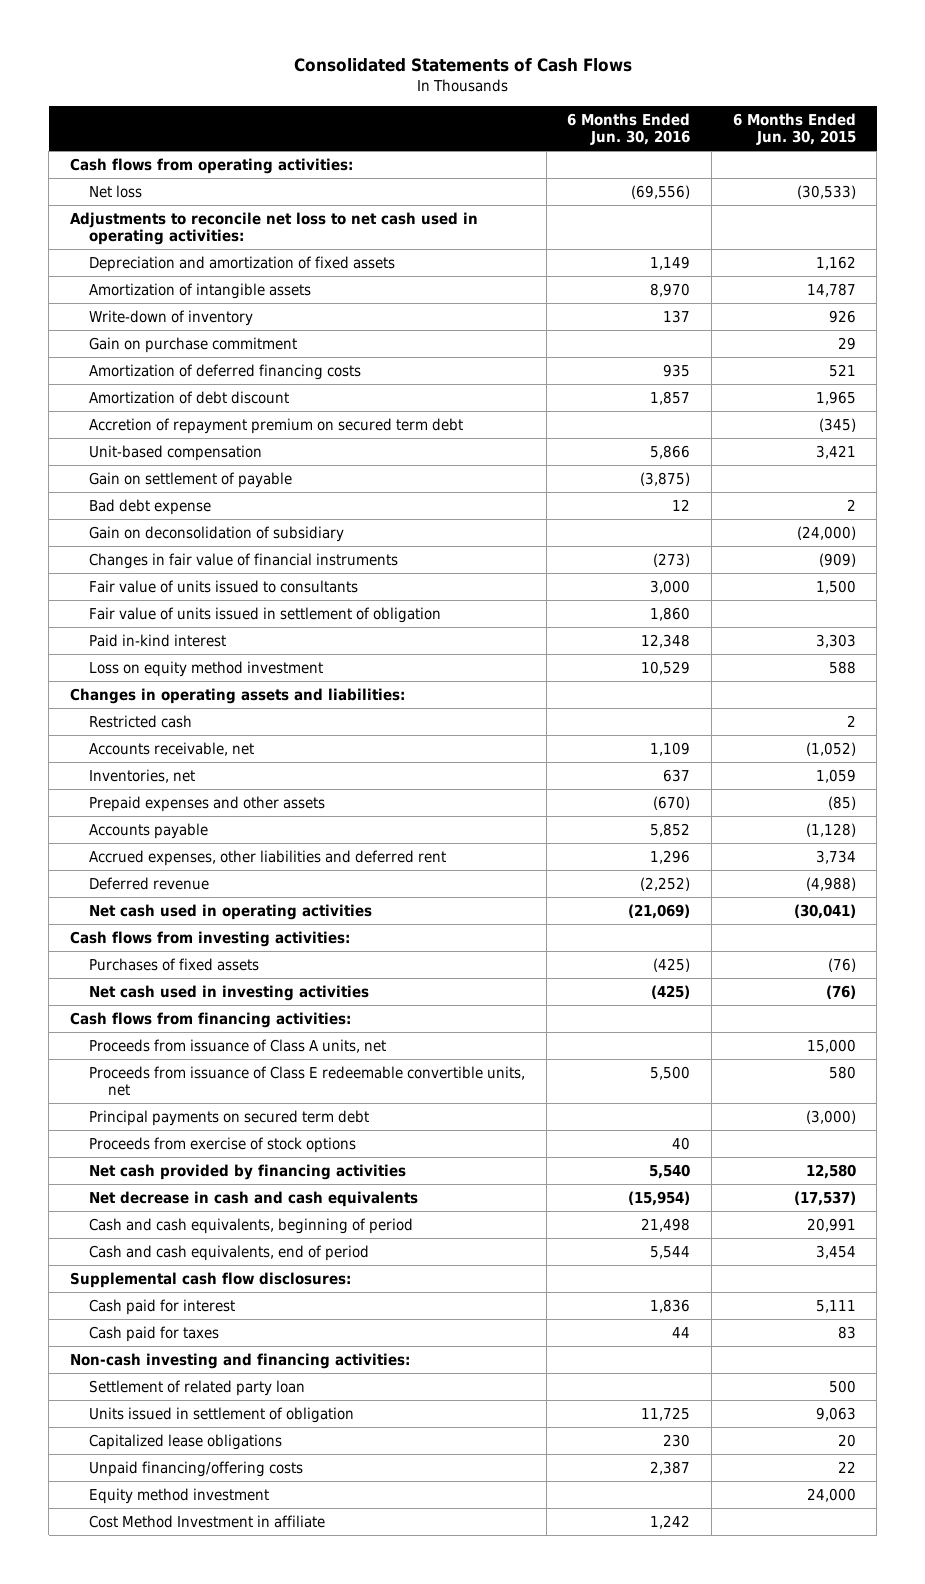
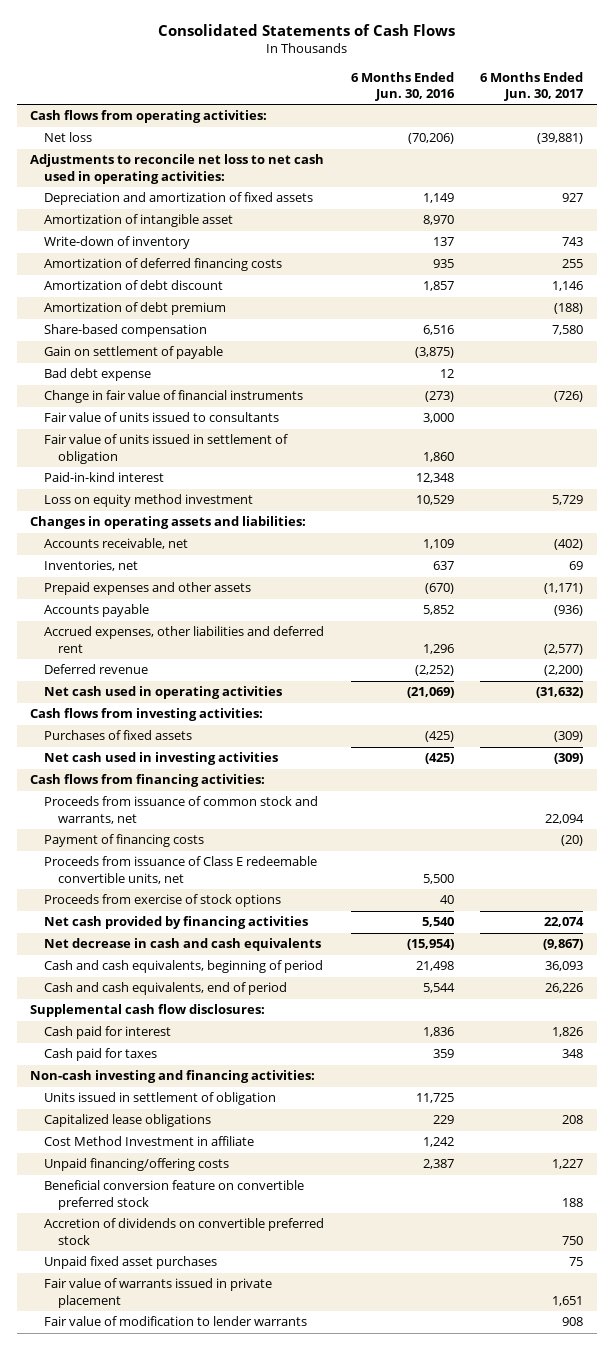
- | 6 Months Ended Jun. 30, 2016 | 6 Months Ended Jun. 30, 2015
+ | 6 Months Ended Jun. 30, 2016 | 6 Months Ended Jun. 30, 2017
- Net loss | (69,556) | (30,533)
+ Net loss | (70,206) | (39,881)
- Amortization of intangible assets | 8,970 | 14,787
+ Amortization of intangible asset | 8,970 |
- Gain on purchase commitment | | 29
- Accretion of repayment premium on secured term debt | | (345)
- Unit-based compensation | 5,866 | 3,421
+ Amortization of debt premium | | (188)
+ Share-based compensation | 6,516 | 7,580
- Gain on deconsolidation of subsidiary | | (24,000)
- Changes in fair value of financial instruments | (273) | (909)
+ Change in fair value of financial instruments | (273) | (726)
- Paid in-kind interest | 12,348 | 3,303
+ Paid-in-kind interest | 12,348 |
- Restricted cash | | 2
- Proceeds from issuance of Class A units, net | | 15,000
+ Proceeds from issuance of common stock and warrants, net | | 22,094
+ Payment of financing costs | | (20)
- Principal payments on secured term debt | | (3,000)
- Cash paid for taxes | 44 | 83
+ Cash paid for taxes | 359 | 348
- Settlement of related party loan | | 500
- Capitalized lease obligations | 230 | 20
- Equity method investment | | 24,000
+ Capitalized lease obligations | 229 | 208
moved down: Unpaid financing/offering costs | 2,387 | 1,227
+ Beneficial conversion feature on convertible preferred stock | | 188
+ Accretion of dividends on convertible preferred stock | | 750
+ Unpaid fixed asset purchases | | 75
+ Fair value of warrants issued in private placement | | 1,651
+ Fair value of modification to lender warrants | | 908

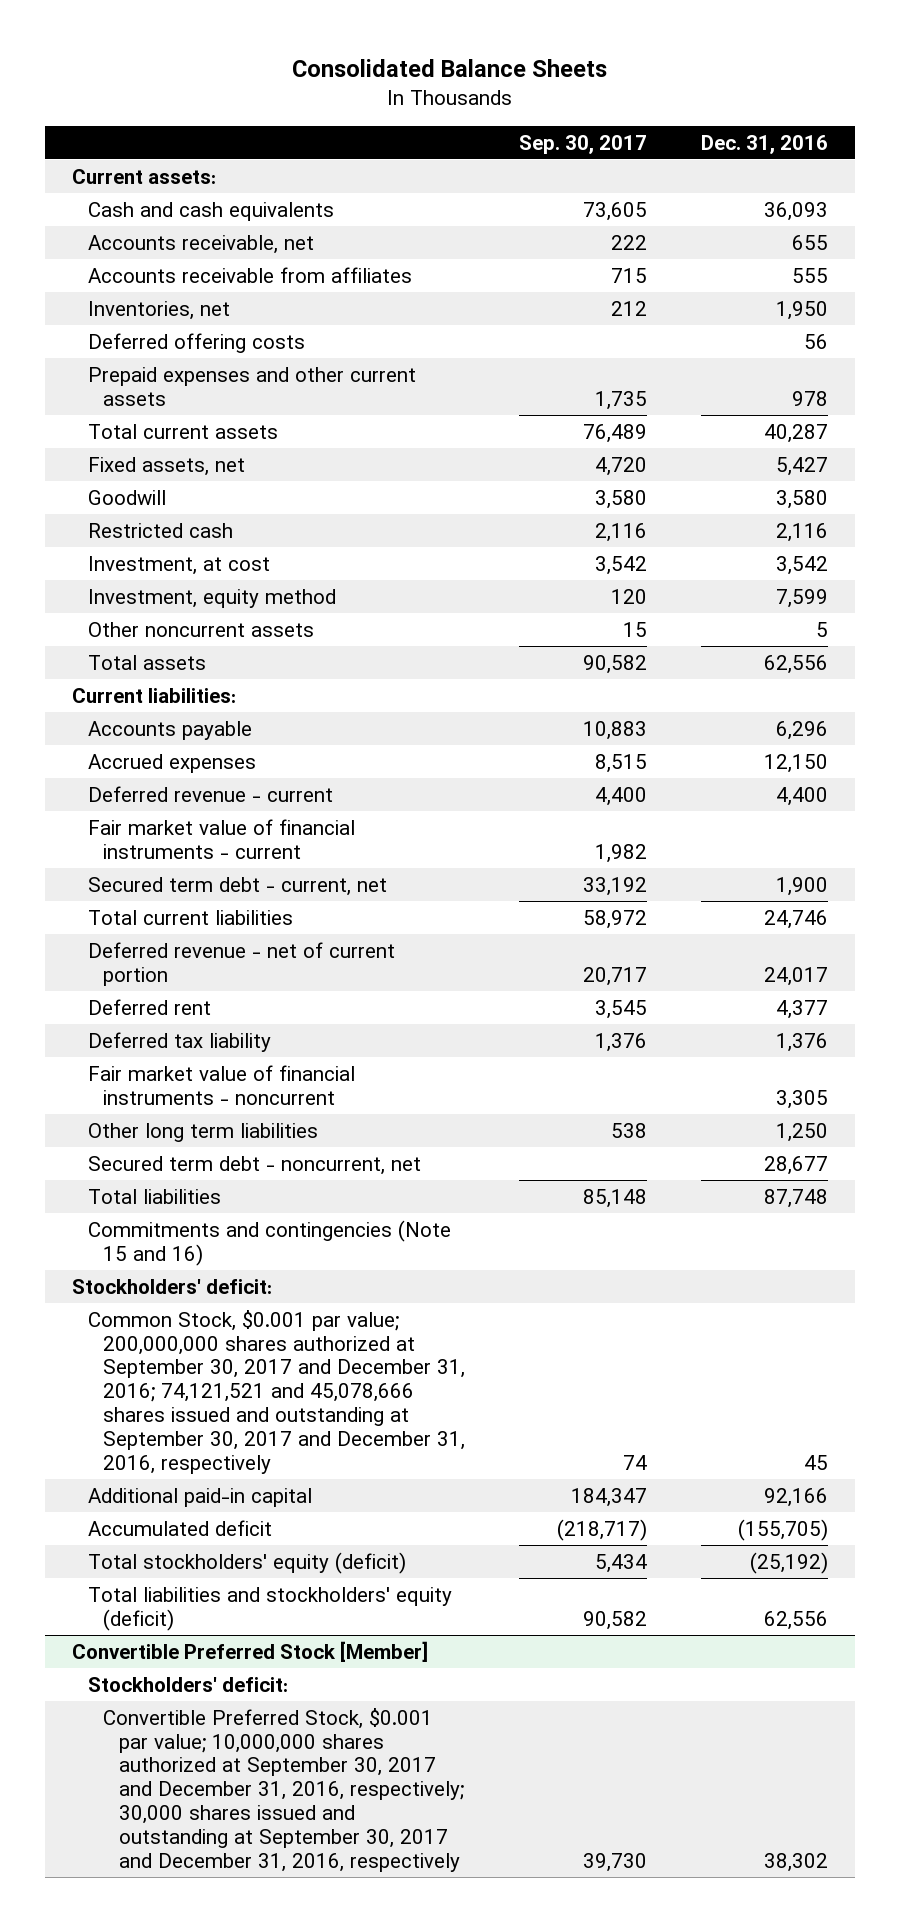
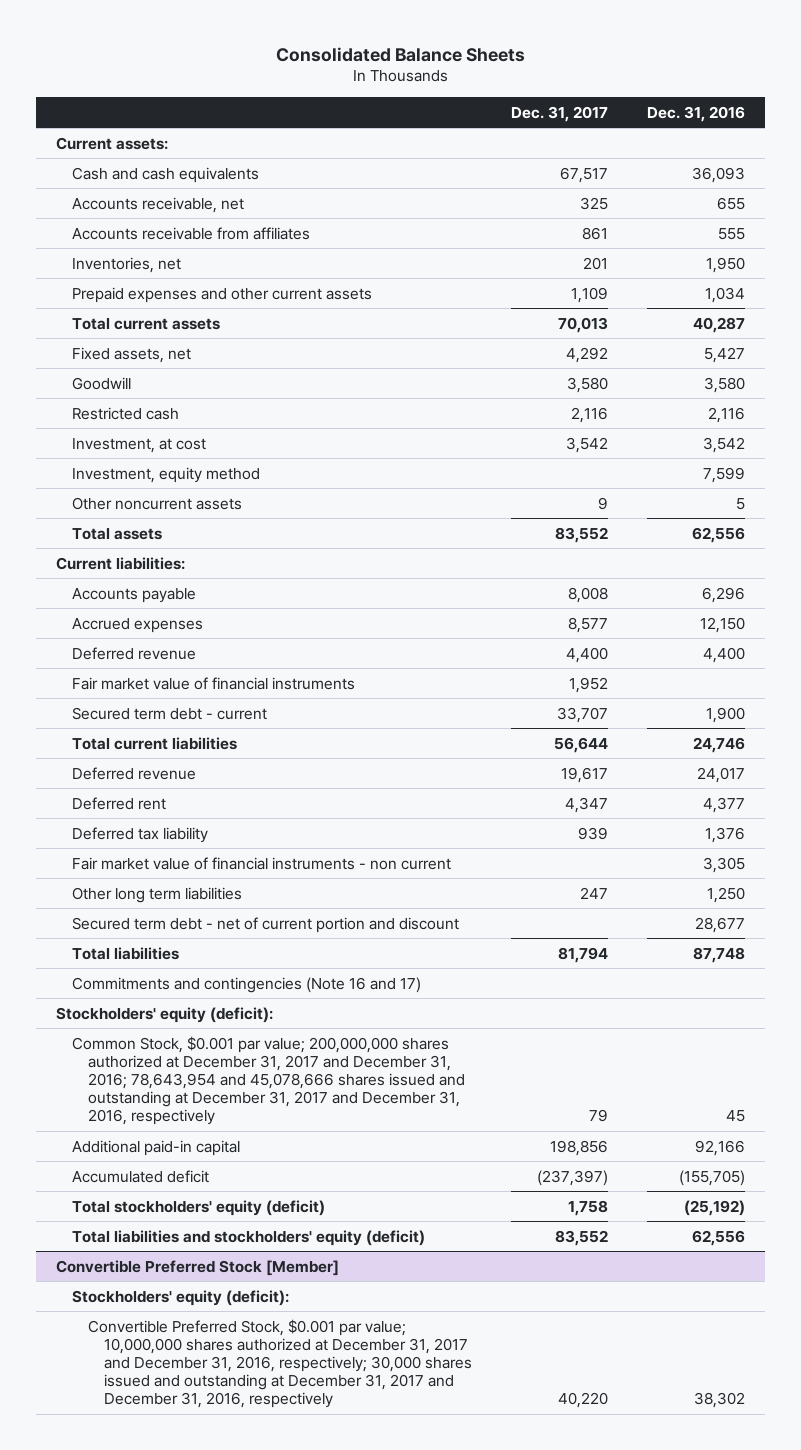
- | Sep. 30, 2017 | Dec. 31, 2016
+ | Dec. 31, 2017 | Dec. 31, 2016
- Deferred offering costs | | 56
- Prepaid expenses and other current assets | 1,735 | 978
+ Prepaid expenses and other current assets | 1,109 | 1,034
- Deferred revenue - current | 4,400 | 4,400
- Fair market value of financial instruments - current | 1,982 |
- Secured term debt - current, net | 33,192 | 1,900
+ Deferred revenue | 4,400 | 4,400
+ Fair market value of financial instruments | 1,952 |
+ Secured term debt - current | 33,707 | 1,900
- Deferred revenue - net of current portion | 20,717 | 24,017
+ Deferred revenue | 19,617 | 24,017
- Fair market value of financial instruments - noncurrent | | 3,305
+ Fair market value of financial instruments - non current | | 3,305
- Secured term debt - noncurrent, net | | 28,677
+ Secured term debt - net of current portion and discount | | 28,677
- Commitments and contingencies (Note 15 and 16)
- Stockholders' deficit:
- Common Stock, $0.001 par value; 200,000,000 shares authorized at September 30, 2017 and December 31, 2016; 74,121,521 and 45,078,666 shares issued and outstanding at September 30, 2017 and December 31, 2016, respectively | 74 | 45
+ Commitments and contingencies (Note 16 and 17)
+ Stockholders' equity (deficit):
+ Common Stock, $0.001 par value; 200,000,000 shares authorized at December 31, 2017 and December 31, 2016; 78,643,954 and 45,078,666 shares issued and outstanding at December 31, 2017 and December 31, 2016, respectively | 79 | 45
@ Convertible Preferred Stock [Member]
- Stockholders' deficit:
- Convertible Preferred Stock, $0.001 par value; 10,000,000 shares authorized at September 30, 2017 and December 31, 2016, respectively; 30,000 shares issued and outstanding at September 30, 2017 and December 31, 2016, respectively | 39,730 | 38,302
+ Stockholders' equity (deficit):
+ Convertible Preferred Stock, $0.001 par value; 10,000,000 shares authorized at December 31, 2017 and December 31, 2016, respectively; 30,000 shares issued and outstanding at December 31, 2017 and December 31, 2016, respectively | 40,220 | 38,302

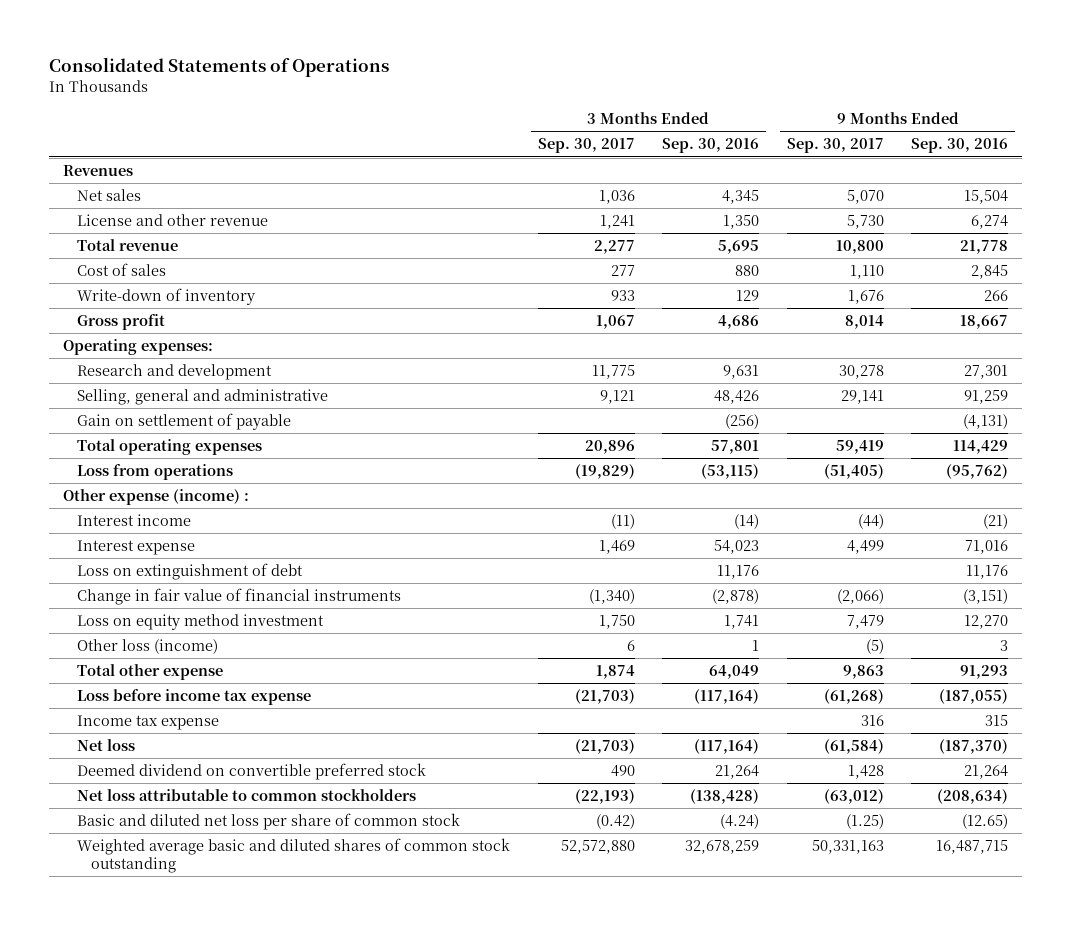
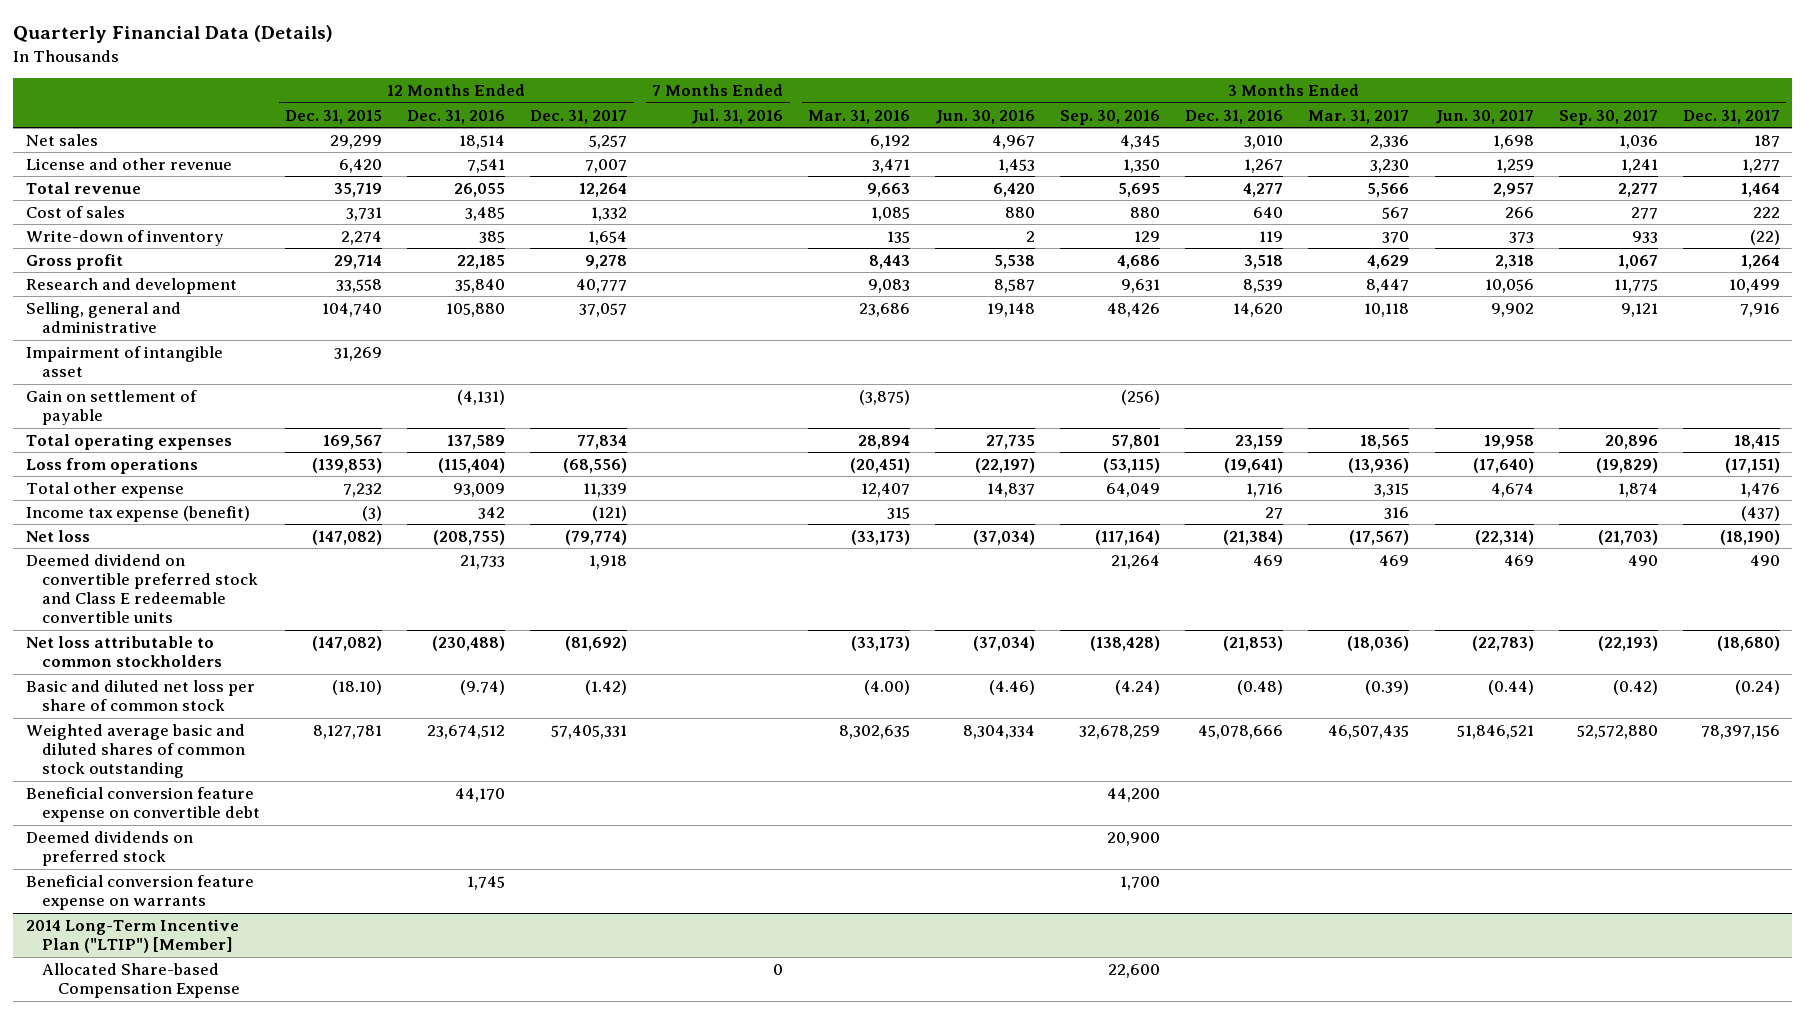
- Consolidated Statements of Operations
+ Quarterly Financial Data (Details)
- | 3 Months Ended Sep. 30, 2017 | 3 Months Ended Sep. 30, 2016 | 9 Months Ended Sep. 30, 2017 | 9 Months Ended Sep. 30, 2016
+ | 12 Months Ended Dec. 31, 2015 | 12 Months Ended Dec. 31, 2016 | 12 Months Ended Dec. 31, 2017 | 7 Months Ended Jul. 31, 2016 | 3 Months Ended Mar. 31, 2016 | 3 Months Ended Jun. 30, 2016 | 3 Months Ended Sep. 30, 2016 | 3 Months Ended Dec. 31, 2016 | 3 Months Ended Mar. 31, 2017 | 3 Months Ended Jun. 30, 2017 | 3 Months Ended Sep. 30, 2017 | 3 Months Ended Dec. 31, 2017
- Revenues
- Operating expenses:
+ Impairment of intangible asset | 31,269 | | | | | | | | | | |
- Other expense (income) :
- Interest income | (11) | (14) | (44) | (21)
- Interest expense | 1,469 | 54,023 | 4,499 | 71,016
- Loss on extinguishment of debt | | 11,176 | | 11,176
- Change in fair value of financial instruments | (1,340) | (2,878) | (2,066) | (3,151)
- Loss on equity method investment | 1,750 | 1,741 | 7,479 | 12,270
- Other loss (income) | 6 | 1 | (5) | 3
- Loss before income tax expense | (21,703) | (117,164) | (61,268) | (187,055)
- Income tax expense | | | 316 | 315
+ Income tax expense (benefit) | (3) | 342 | (121) | | 315 | | | 27 | 316 | | | (437)
- Deemed dividend on convertible preferred stock | 490 | 21,264 | 1,428 | 21,264
+ Deemed dividend on convertible preferred stock and Class E redeemable convertible units | | 21,733 | 1,918 | | | | 21,264 | 469 | 469 | 469 | 490 | 490
+ Beneficial conversion feature expense on convertible debt | | 44,170 | | | | | 44,200 | | | | |
+ Deemed dividends on preferred stock | | | | | | | 20,900 | | | | |
+ Beneficial conversion feature expense on warrants | | 1,745 | | | | | 1,700 | | | | |
+ 2014 Long-Term Incentive Plan ("LTIP") [Member]
+ Allocated Share-based Compensation Expense | | | | 0 | | | 22,600 | | | | |

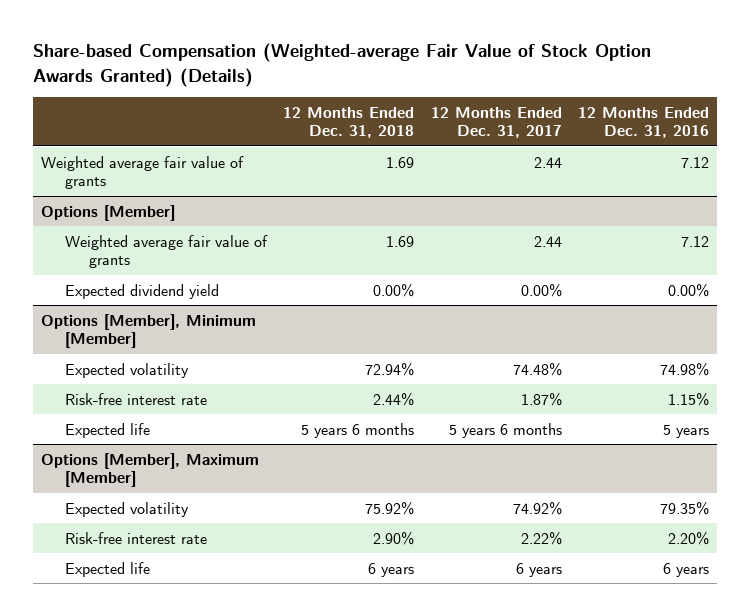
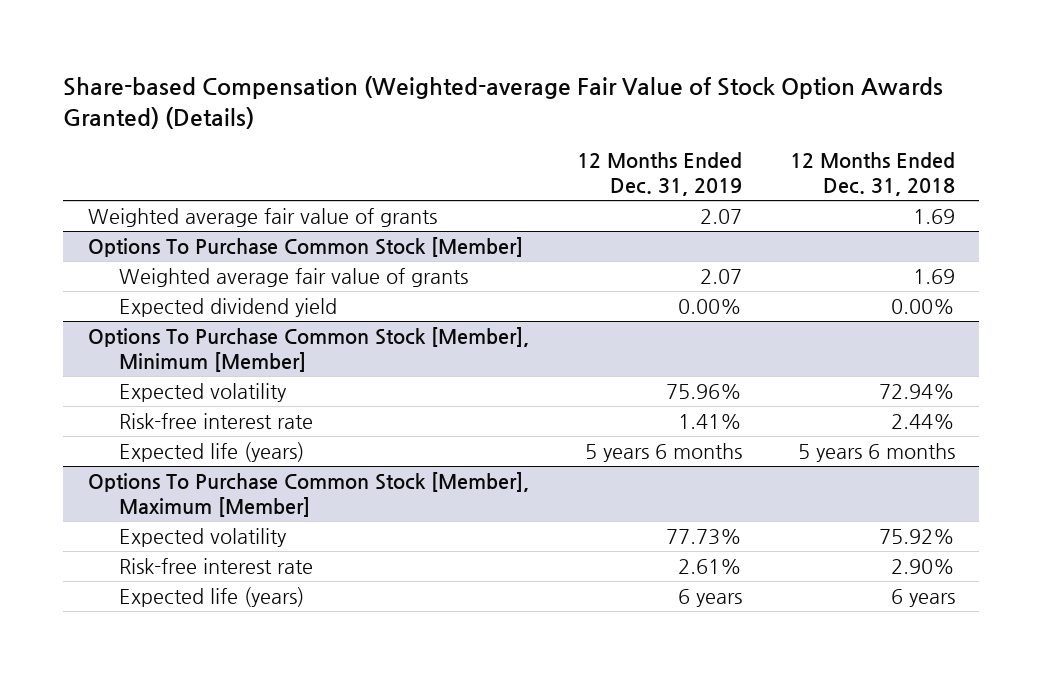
- | 12 Months Ended Dec. 31, 2018 | 12 Months Ended Dec. 31, 2017 | 12 Months Ended Dec. 31, 2016
+ | 12 Months Ended Dec. 31, 2019 | 12 Months Ended Dec. 31, 2018
- Options [Member]
+ Options To Purchase Common Stock [Member]
- Options [Member], Minimum [Member]
+ Options To Purchase Common Stock [Member], Minimum [Member]
- Expected life | 5 years 6 months | 5 years 6 months | 5 years
- Options [Member], Maximum [Member]
+ Expected life (years) | 5 years 6 months | 5 years 6 months
+ Options To Purchase Common Stock [Member], Maximum [Member]
- Expected life | 6 years | 6 years | 6 years
+ Expected life (years) | 6 years | 6 years

